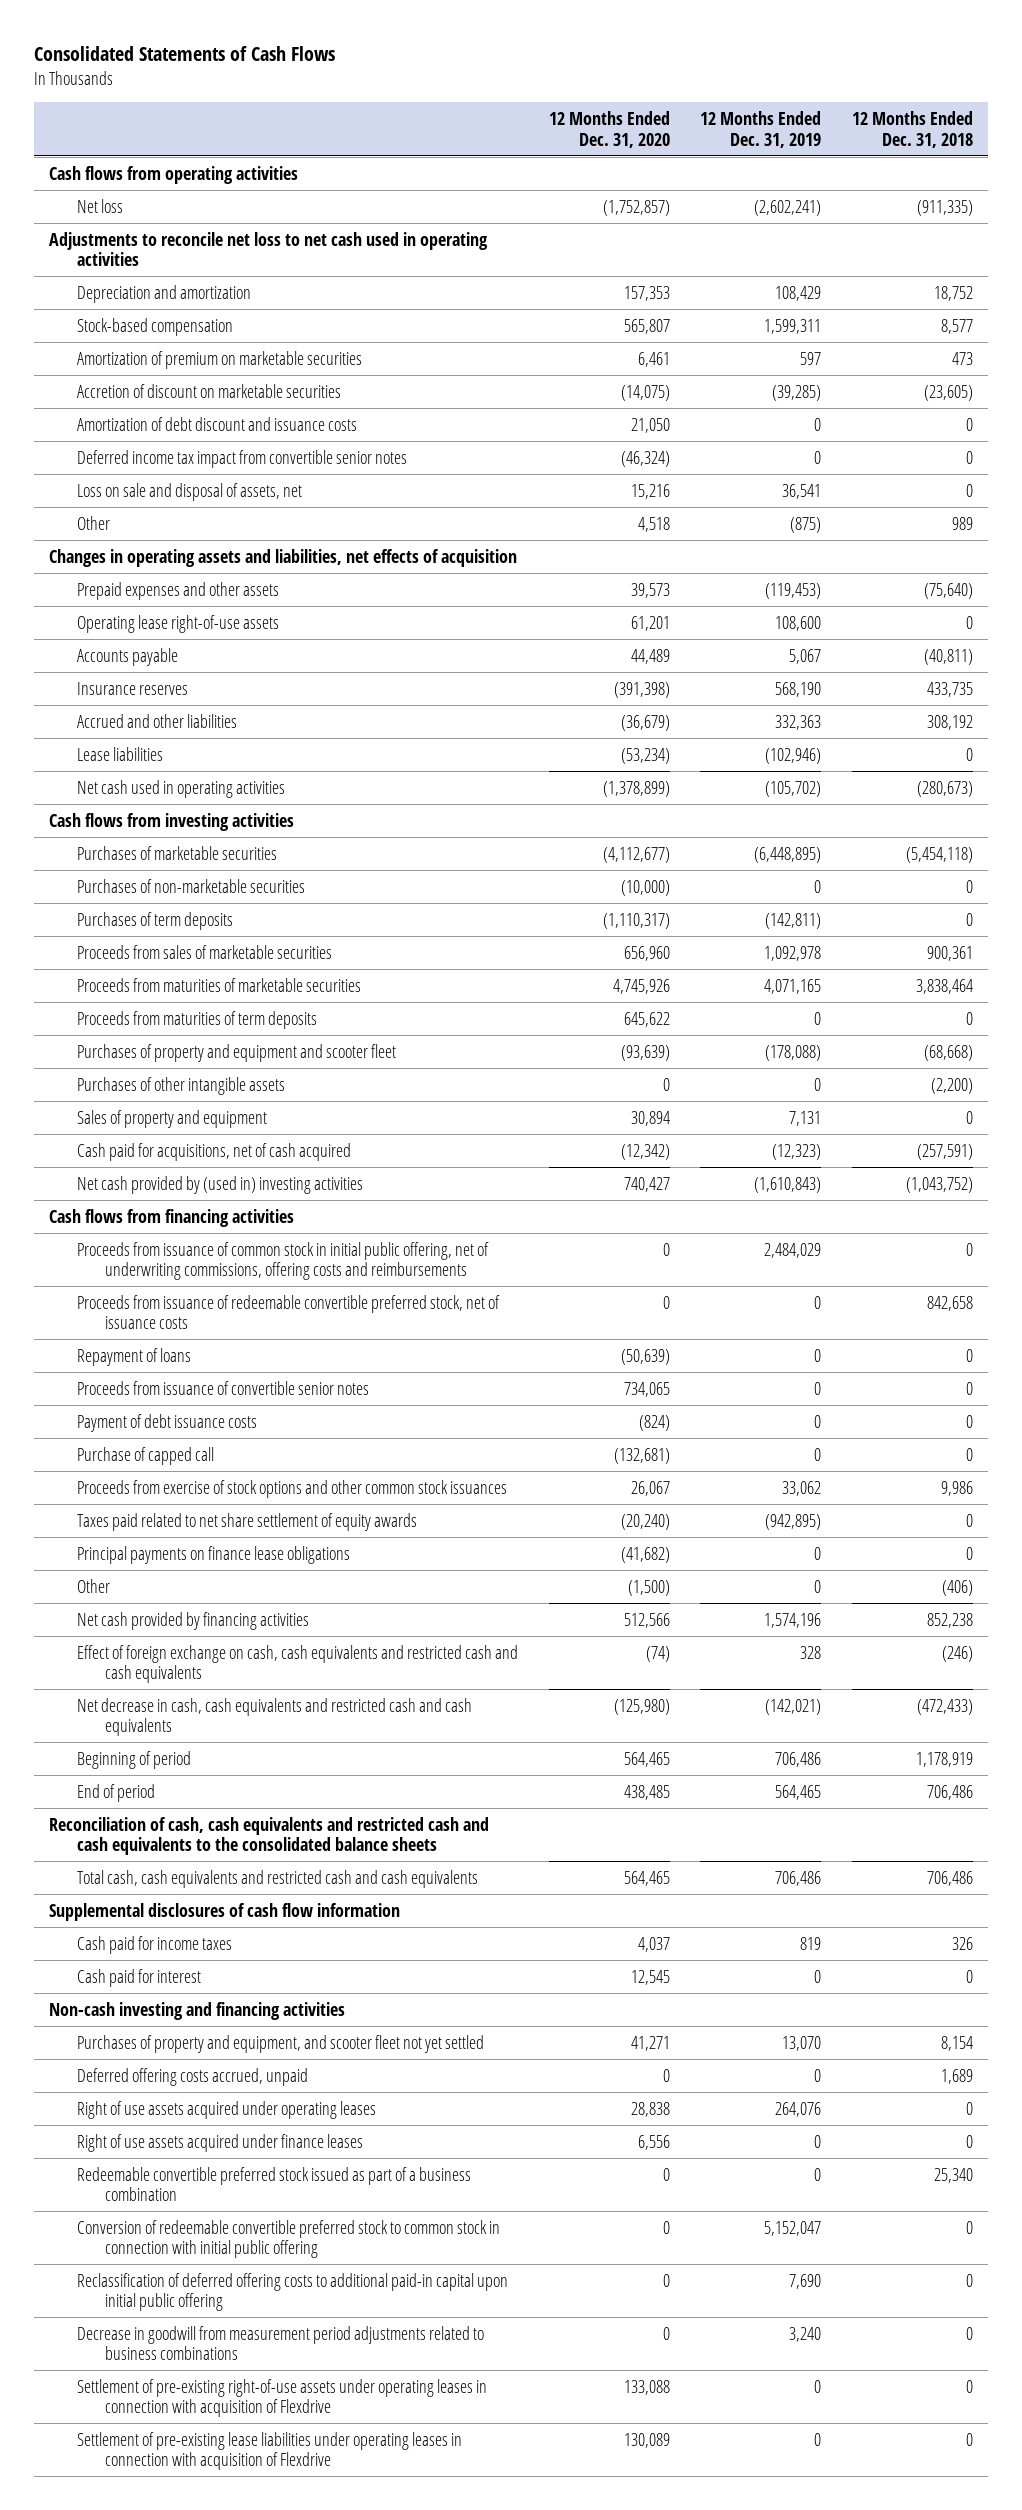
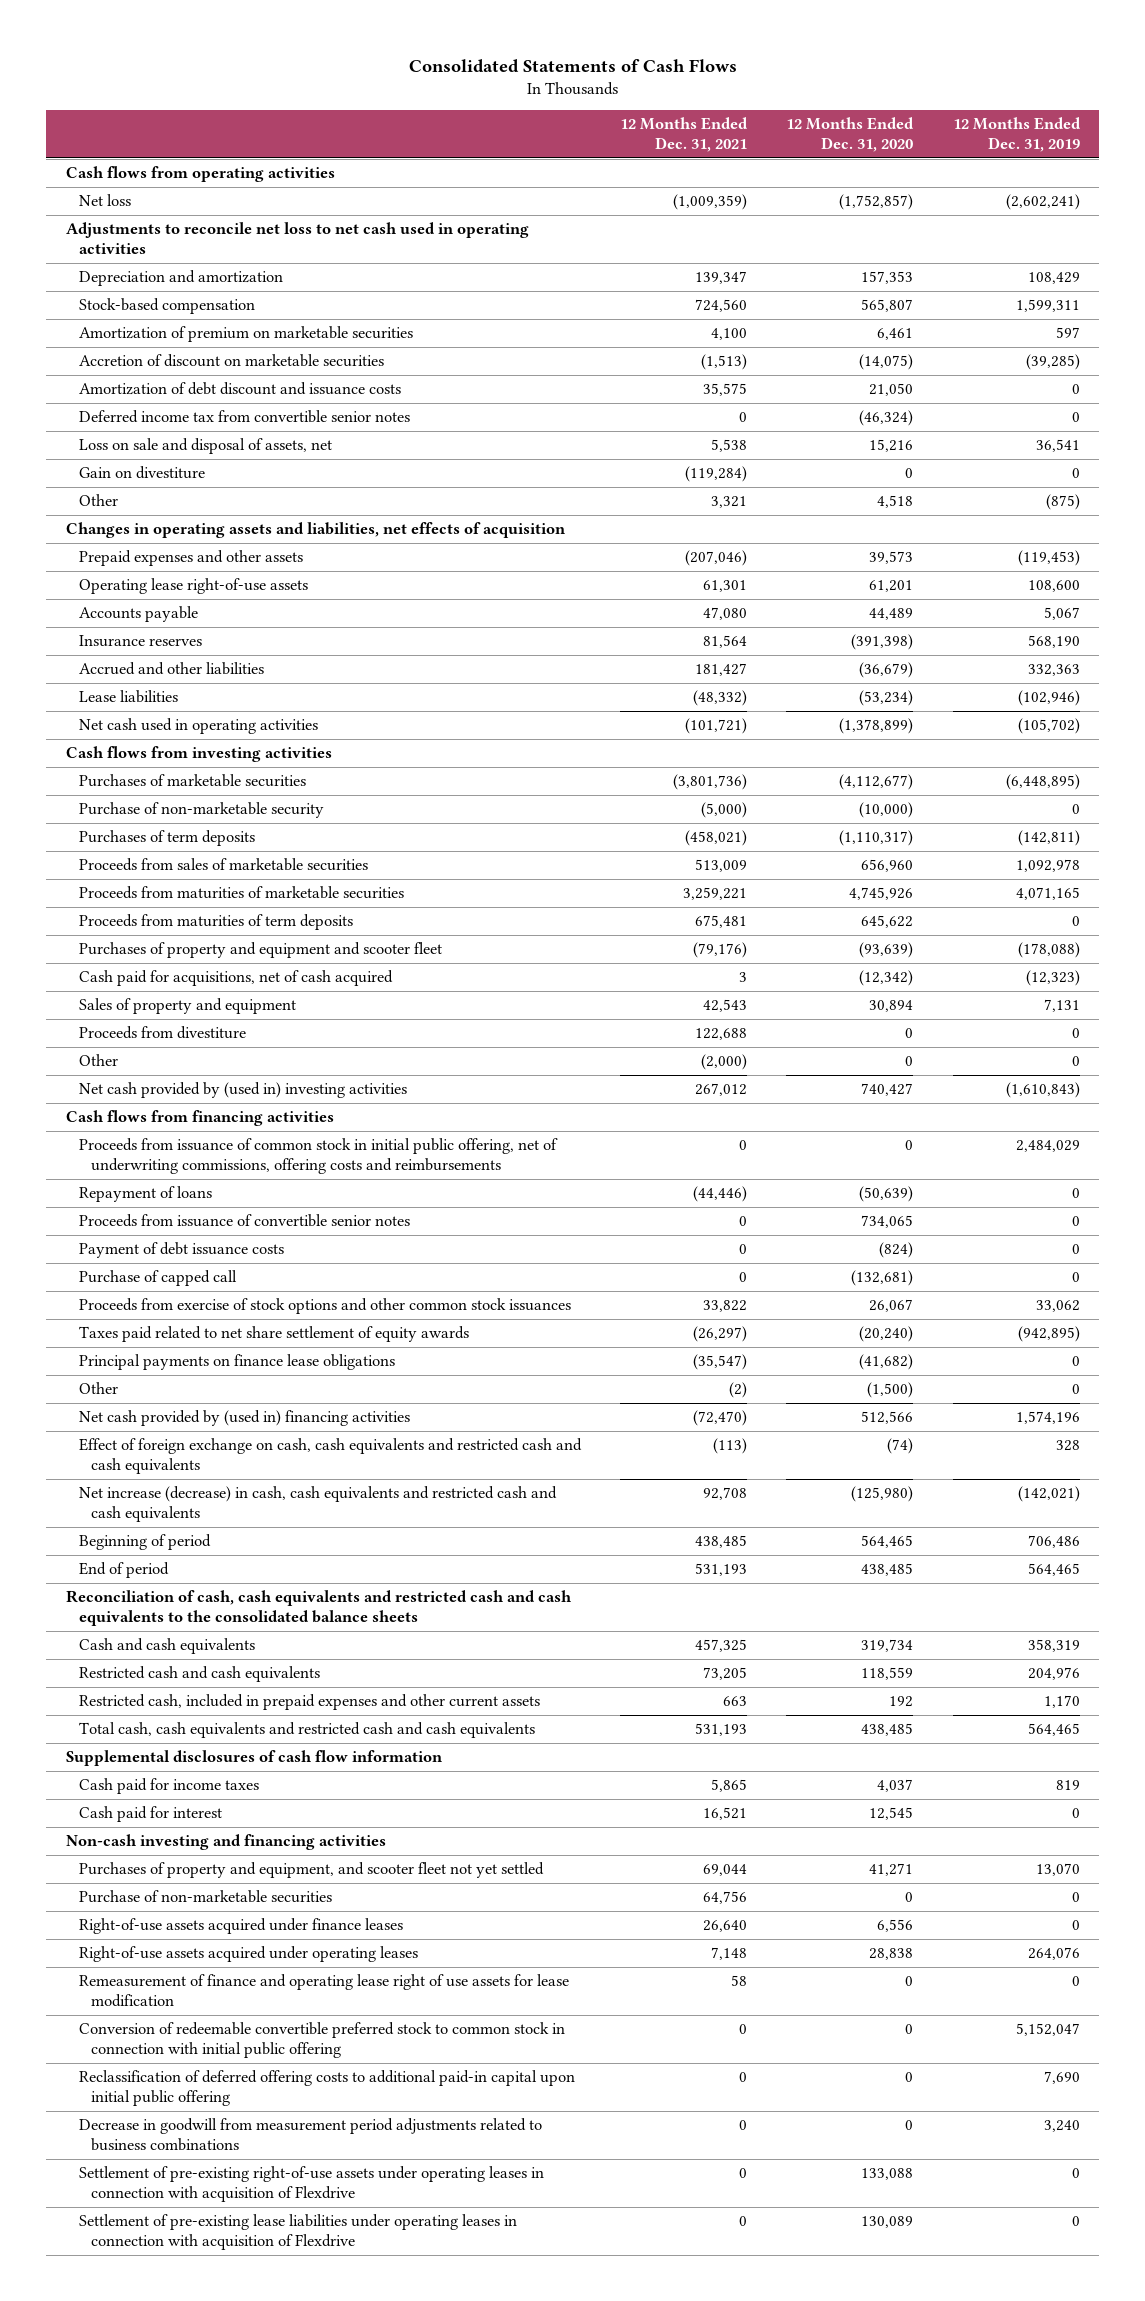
- | 12 Months Ended Dec. 31, 2020 | 12 Months Ended Dec. 31, 2019 | 12 Months Ended Dec. 31, 2018
+ | 12 Months Ended Dec. 31, 2021 | 12 Months Ended Dec. 31, 2020 | 12 Months Ended Dec. 31, 2019
- Deferred income tax impact from convertible senior notes | (46,324) | 0 | 0
+ Deferred income tax from convertible senior notes | 0 | (46,324) | 0
+ Gain on divestiture | (119,284) | 0 | 0
- Purchases of non-marketable securities | (10,000) | 0 | 0
+ Purchase of non-marketable security | (5,000) | (10,000) | 0
- Purchases of other intangible assets | 0 | 0 | (2,200)
moved down: Sales of property and equipment | 42,543 | 30,894 | 7,131
+ Proceeds from divestiture | 122,688 | 0 | 0
+ Other | (2,000) | 0 | 0
- Proceeds from issuance of redeemable convertible preferred stock, net of issuance costs | 0 | 0 | 842,658
- Net cash provided by financing activities | 512,566 | 1,574,196 | 852,238
+ Net cash provided by (used in) financing activities | (72,470) | 512,566 | 1,574,196
- Net decrease in cash, cash equivalents and restricted cash and cash equivalents | (125,980) | (142,021) | (472,433)
+ Net increase (decrease) in cash, cash equivalents and restricted cash and cash equivalents | 92,708 | (125,980) | (142,021)
- Total cash, cash equivalents and restricted cash and cash equivalents | 564,465 | 706,486 | 706,486
+ Cash and cash equivalents | 457,325 | 319,734 | 358,319
+ Restricted cash and cash equivalents | 73,205 | 118,559 | 204,976
+ Restricted cash, included in prepaid expenses and other current assets | 663 | 192 | 1,170
+ Total cash, cash equivalents and restricted cash and cash equivalents | 531,193 | 438,485 | 564,465
- Deferred offering costs accrued, unpaid | 0 | 0 | 1,689
- Right of use assets acquired under operating leases | 28,838 | 264,076 | 0
- Right of use assets acquired under finance leases | 6,556 | 0 | 0
- Redeemable convertible preferred stock issued as part of a business combination | 0 | 0 | 25,340
+ Purchase of non-marketable securities | 64,756 | 0 | 0
+ Right-of-use assets acquired under finance leases | 26,640 | 6,556 | 0
+ Right-of-use assets acquired under operating leases | 7,148 | 28,838 | 264,076
+ Remeasurement of finance and operating lease right of use assets for lease modification | 58 | 0 | 0

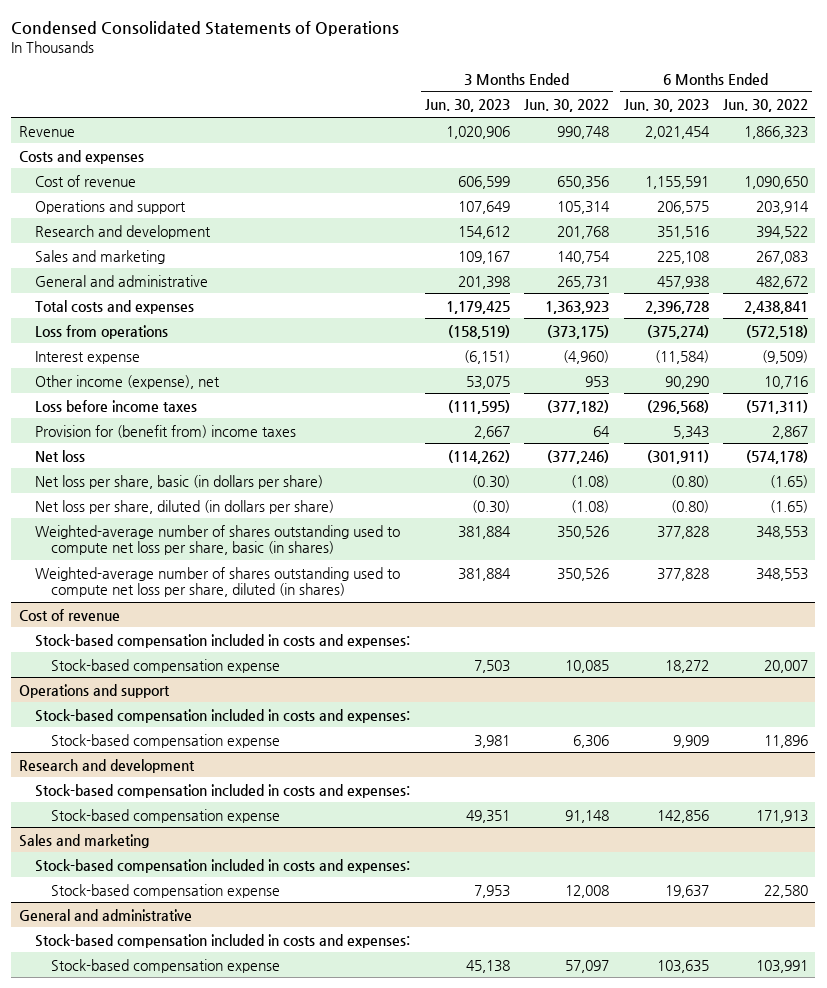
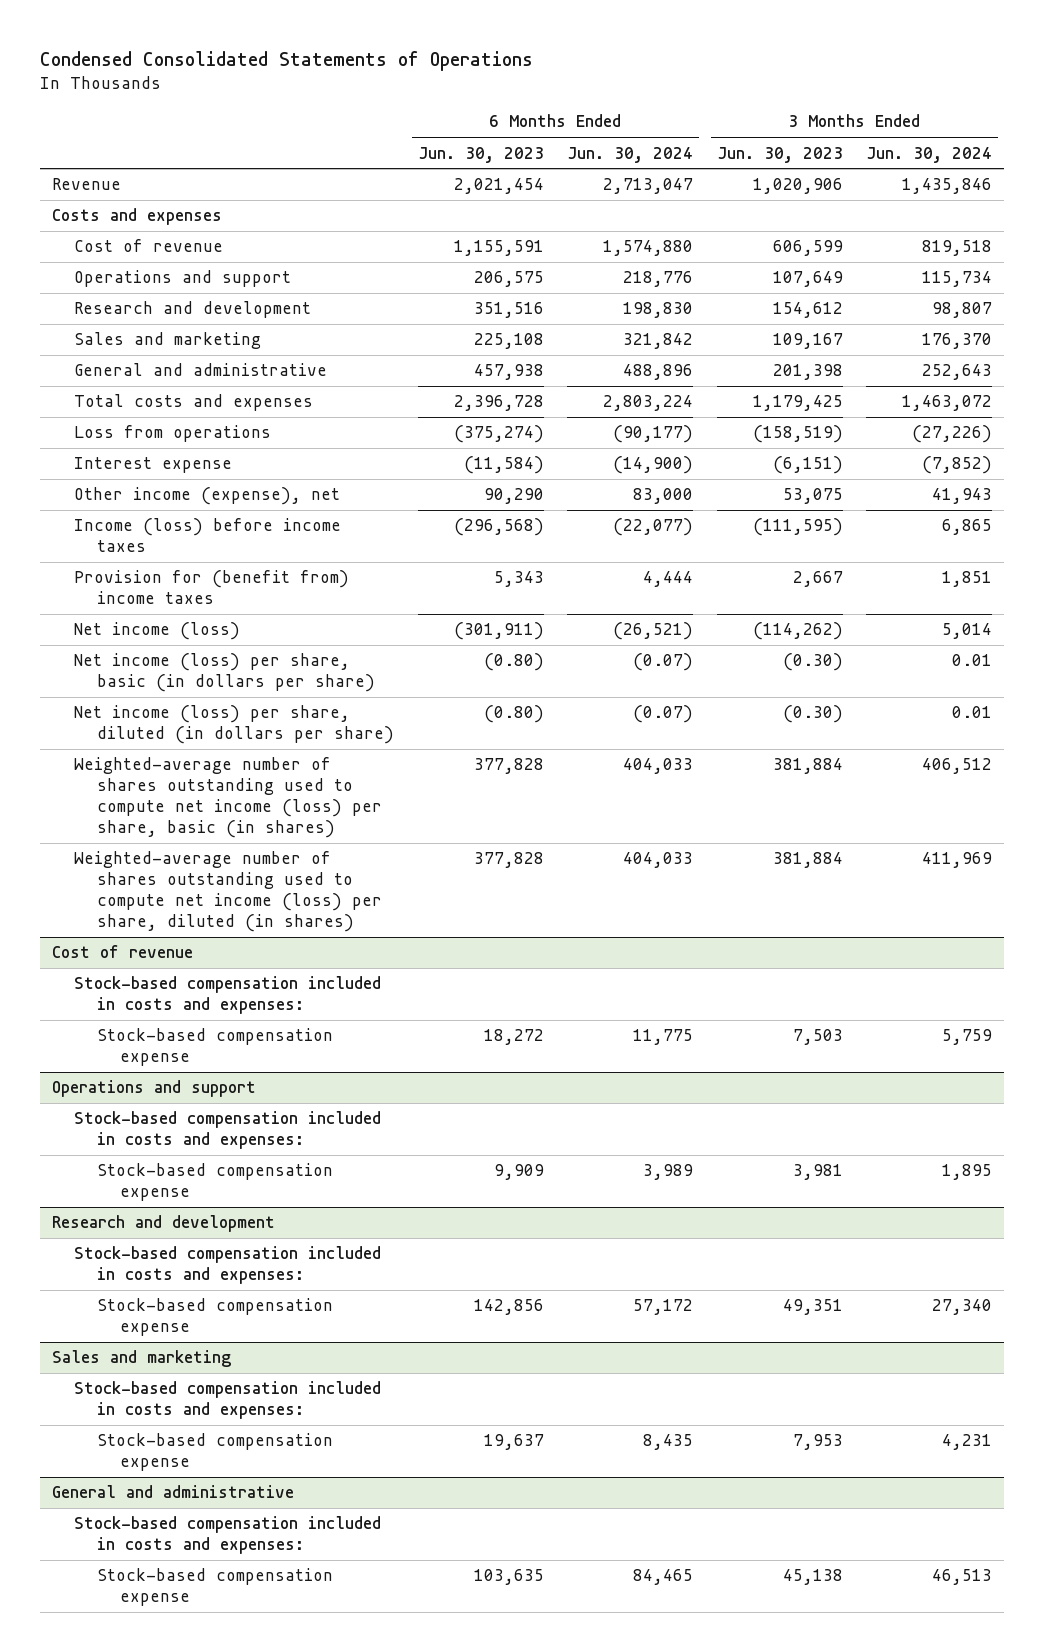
- | 3 Months Ended Jun. 30, 2023 | 3 Months Ended Jun. 30, 2022 | 6 Months Ended Jun. 30, 2023 | 6 Months Ended Jun. 30, 2022
+ | 6 Months Ended Jun. 30, 2023 | 6 Months Ended Jun. 30, 2024 | 3 Months Ended Jun. 30, 2023 | 3 Months Ended Jun. 30, 2024
- Loss before income taxes | (111,595) | (377,182) | (296,568) | (571,311)
+ Income (loss) before income taxes | (296,568) | (22,077) | (111,595) | 6,865
- Net loss | (114,262) | (377,246) | (301,911) | (574,178)
- Net loss per share, basic (in dollars per share) | (0.30) | (1.08) | (0.80) | (1.65)
- Net loss per share, diluted (in dollars per share) | (0.30) | (1.08) | (0.80) | (1.65)
- Weighted-average number of shares outstanding used to compute net loss per share, basic (in shares) | 381,884 | 350,526 | 377,828 | 348,553
- Weighted-average number of shares outstanding used to compute net loss per share, diluted (in shares) | 381,884 | 350,526 | 377,828 | 348,553
+ Net income (loss) | (301,911) | (26,521) | (114,262) | 5,014
+ Net income (loss) per share, basic (in dollars per share) | (0.80) | (0.07) | (0.30) | 0.01
+ Net income (loss) per share, diluted (in dollars per share) | (0.80) | (0.07) | (0.30) | 0.01
+ Weighted-average number of shares outstanding used to compute net income (loss) per share, basic (in shares) | 377,828 | 404,033 | 381,884 | 406,512
+ Weighted-average number of shares outstanding used to compute net income (loss) per share, diluted (in shares) | 377,828 | 404,033 | 381,884 | 411,969

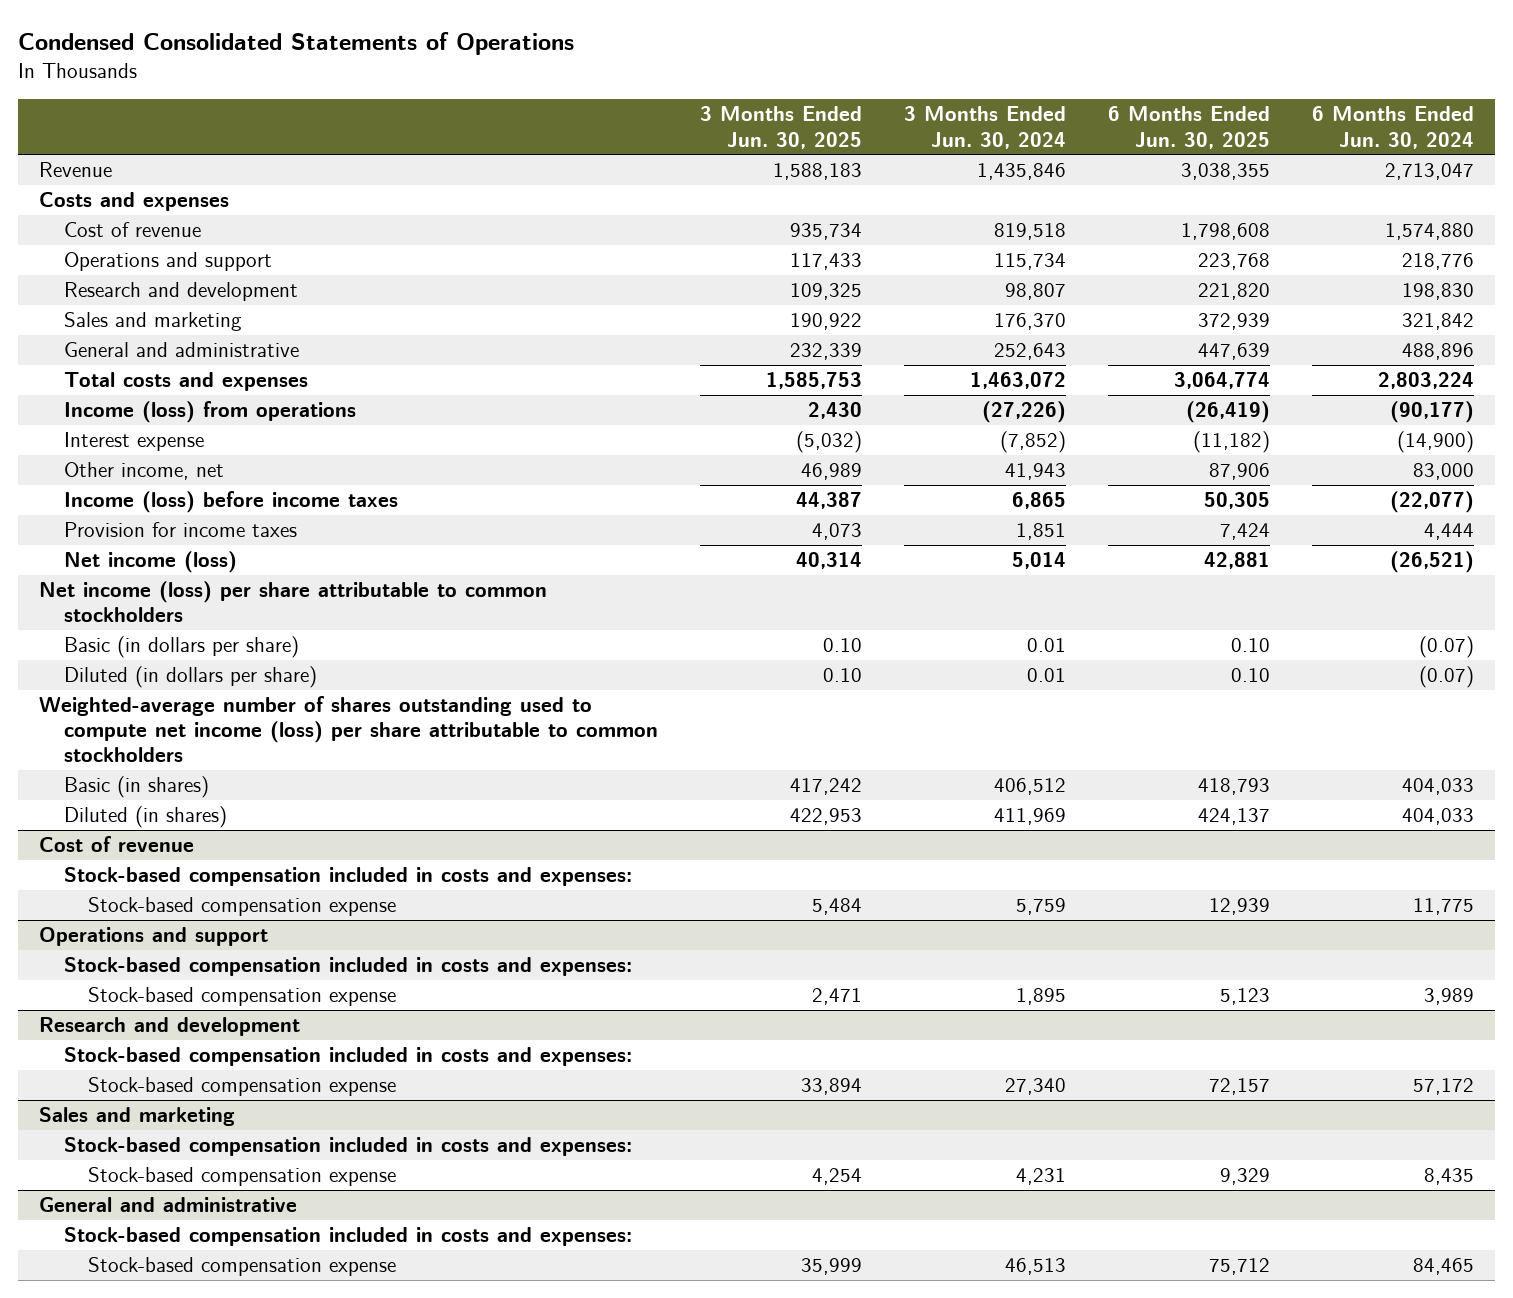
- | 6 Months Ended Jun. 30, 2023 | 6 Months Ended Jun. 30, 2024 | 3 Months Ended Jun. 30, 2023 | 3 Months Ended Jun. 30, 2024
+ | 3 Months Ended Jun. 30, 2025 | 3 Months Ended Jun. 30, 2024 | 6 Months Ended Jun. 30, 2025 | 6 Months Ended Jun. 30, 2024
- Loss from operations | (375,274) | (90,177) | (158,519) | (27,226)
+ Income (loss) from operations | 2,430 | (27,226) | (26,419) | (90,177)
- Other income (expense), net | 90,290 | 83,000 | 53,075 | 41,943
+ Other income, net | 46,989 | 41,943 | 87,906 | 83,000
- Provision for (benefit from) income taxes | 5,343 | 4,444 | 2,667 | 1,851
+ Provision for income taxes | 4,073 | 1,851 | 7,424 | 4,444
- Net income (loss) per share, basic (in dollars per share) | (0.80) | (0.07) | (0.30) | 0.01
- Net income (loss) per share, diluted (in dollars per share) | (0.80) | (0.07) | (0.30) | 0.01
- Weighted-average number of shares outstanding used to compute net income (loss) per share, basic (in shares) | 377,828 | 404,033 | 381,884 | 406,512
- Weighted-average number of shares outstanding used to compute net income (loss) per share, diluted (in shares) | 377,828 | 404,033 | 381,884 | 411,969
+ Net income (loss) per share attributable to common stockholders
+ Basic (in dollars per share) | 0.10 | 0.01 | 0.10 | (0.07)
+ Diluted (in dollars per share) | 0.10 | 0.01 | 0.10 | (0.07)
+ Weighted-average number of shares outstanding used to compute net income (loss) per share attributable to common stockholders
+ Basic (in shares) | 417,242 | 406,512 | 418,793 | 404,033
+ Diluted (in shares) | 422,953 | 411,969 | 424,137 | 404,033

